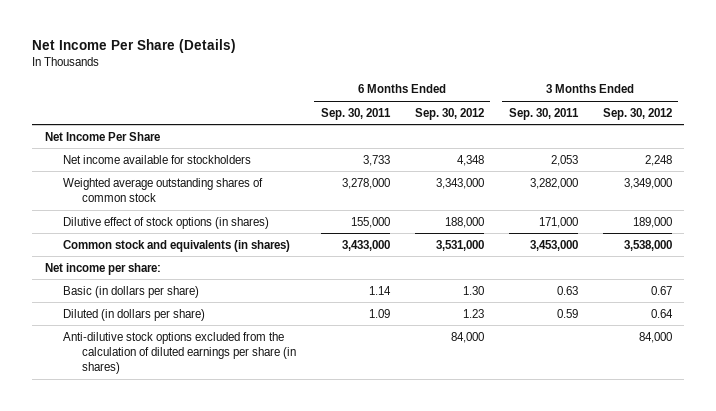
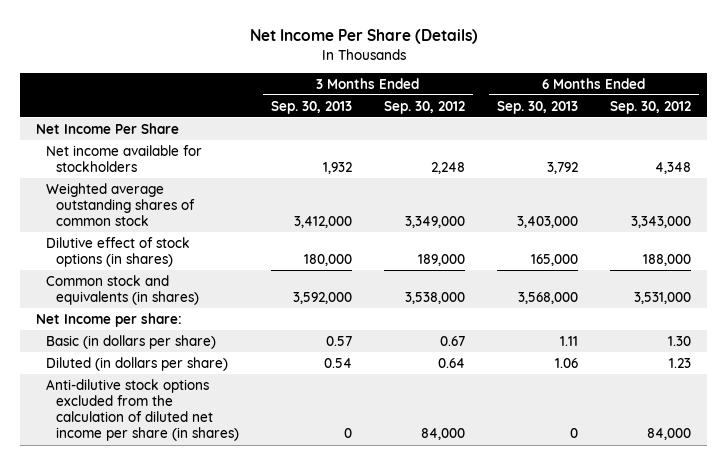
- | 6 Months Ended Sep. 30, 2011 | 6 Months Ended Sep. 30, 2012 | 3 Months Ended Sep. 30, 2011 | 3 Months Ended Sep. 30, 2012
+ | 3 Months Ended Sep. 30, 2013 | 3 Months Ended Sep. 30, 2012 | 6 Months Ended Sep. 30, 2013 | 6 Months Ended Sep. 30, 2012
- Net income per share:
+ Net Income per share:
- Anti-dilutive stock options excluded from the calculation of diluted earnings per share (in shares) | | 84,000 | | 84,000
+ Anti-dilutive stock options excluded from the calculation of diluted net income per share (in shares) | 0 | 84,000 | 0 | 84,000

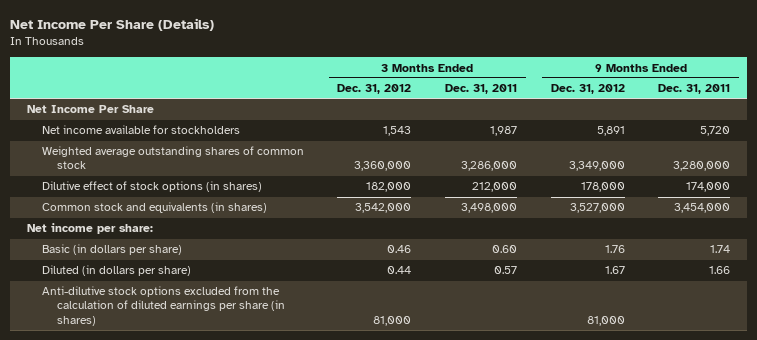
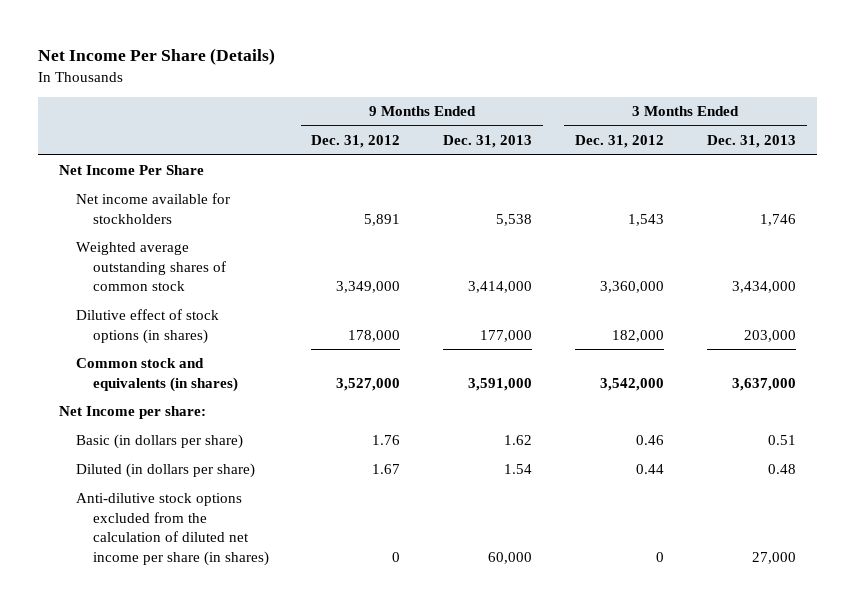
- | 3 Months Ended Dec. 31, 2012 | 3 Months Ended Dec. 31, 2011 | 9 Months Ended Dec. 31, 2012 | 9 Months Ended Dec. 31, 2011
+ | 9 Months Ended Dec. 31, 2012 | 9 Months Ended Dec. 31, 2013 | 3 Months Ended Dec. 31, 2012 | 3 Months Ended Dec. 31, 2013
- Net income per share:
+ Net Income per share:
- Anti-dilutive stock options excluded from the calculation of diluted earnings per share (in shares) | 81,000 | | 81,000 |
+ Anti-dilutive stock options excluded from the calculation of diluted net income per share (in shares) | 0 | 60,000 | 0 | 27,000

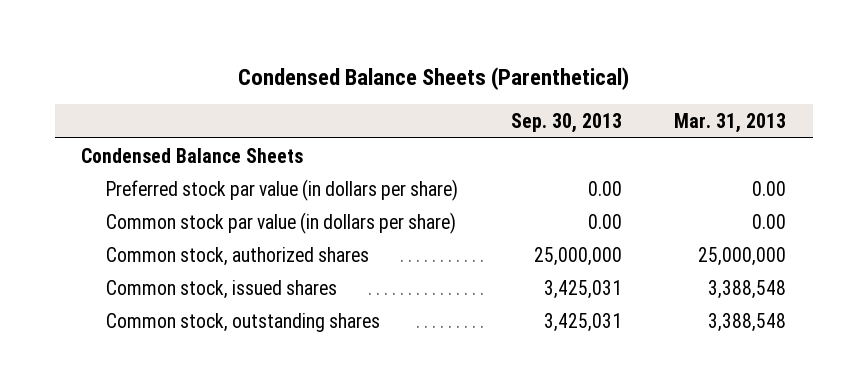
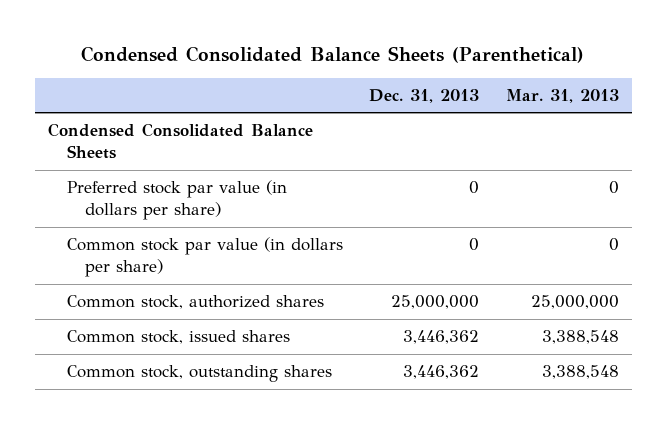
- Condensed Balance Sheets (Parenthetical)
+ Condensed Consolidated Balance Sheets (Parenthetical)
- | Sep. 30, 2013 | Mar. 31, 2013
+ | Dec. 31, 2013 | Mar. 31, 2013
- Condensed Balance Sheets
- Preferred stock par value (in dollars per share) | 0.00 | 0.00
- Common stock par value (in dollars per share) | 0.00 | 0.00
+ Condensed Consolidated Balance Sheets
+ Preferred stock par value (in dollars per share) | 0 | 0
+ Common stock par value (in dollars per share) | 0 | 0

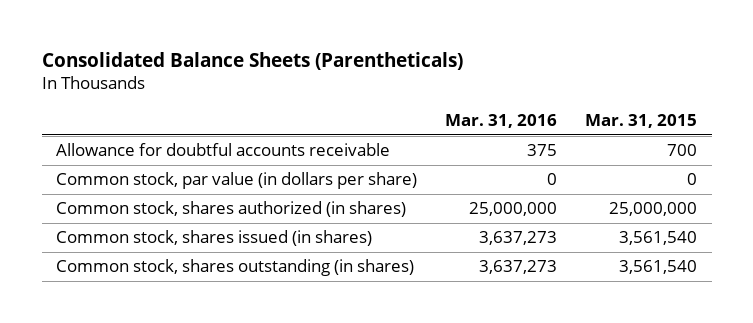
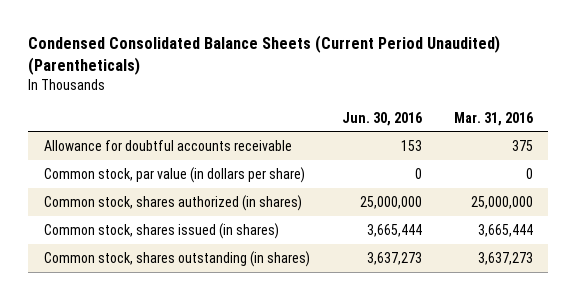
- Consolidated Balance Sheets (Parentheticals)
+ Condensed Consolidated Balance Sheets (Current Period Unaudited) (Parentheticals)
- | Mar. 31, 2016 | Mar. 31, 2015
+ | Jun. 30, 2016 | Mar. 31, 2016
- Common stock, shares issued (in shares) | 3,637,273 | 3,561,540
+ Common stock, shares issued (in shares) | 3,665,444 | 3,665,444

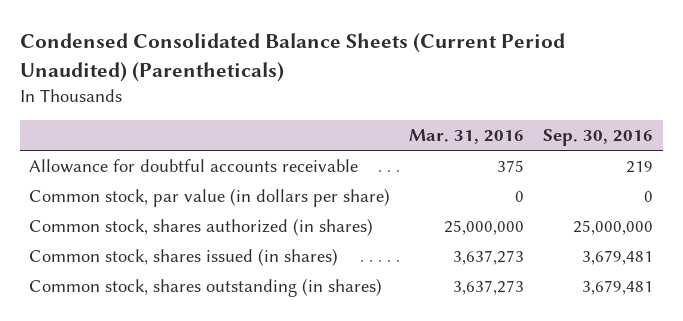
- | Jun. 30, 2016 | Mar. 31, 2016
+ | Mar. 31, 2016 | Sep. 30, 2016
- Common stock, shares issued (in shares) | 3,665,444 | 3,665,444
+ Common stock, shares issued (in shares) | 3,637,273 | 3,679,481

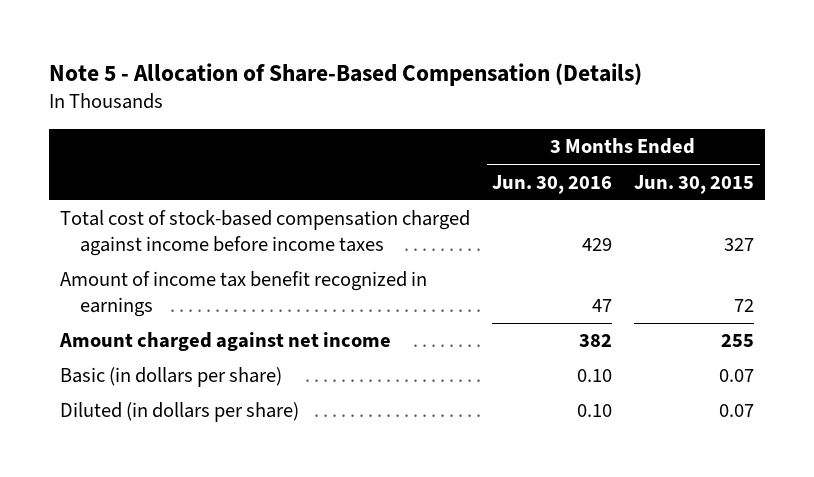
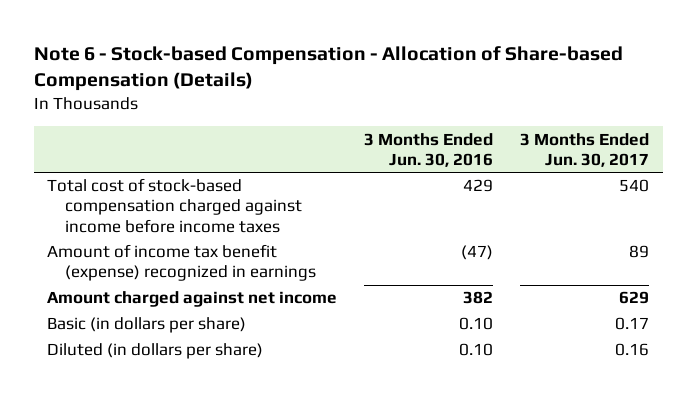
- Note 5 - Allocation of Share-Based Compensation (Details)
+ Note 6 - Stock-based Compensation - Allocation of Share-based Compensation (Details)
- | 3 Months Ended Jun. 30, 2016 | 3 Months Ended Jun. 30, 2015
+ | 3 Months Ended Jun. 30, 2016 | 3 Months Ended Jun. 30, 2017
- Amount of income tax benefit recognized in earnings | 47 | 72
+ Amount of income tax benefit (expense) recognized in earnings | (47) | 89

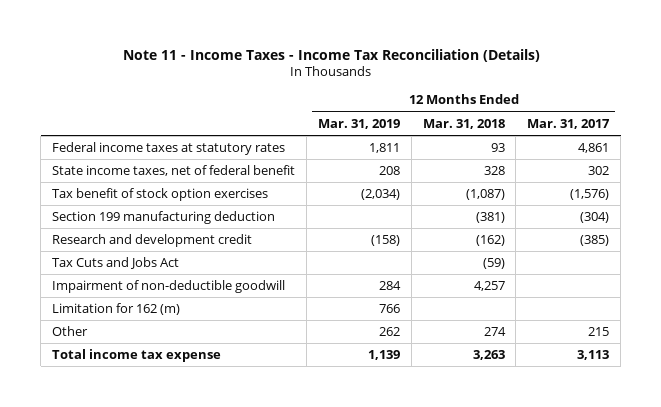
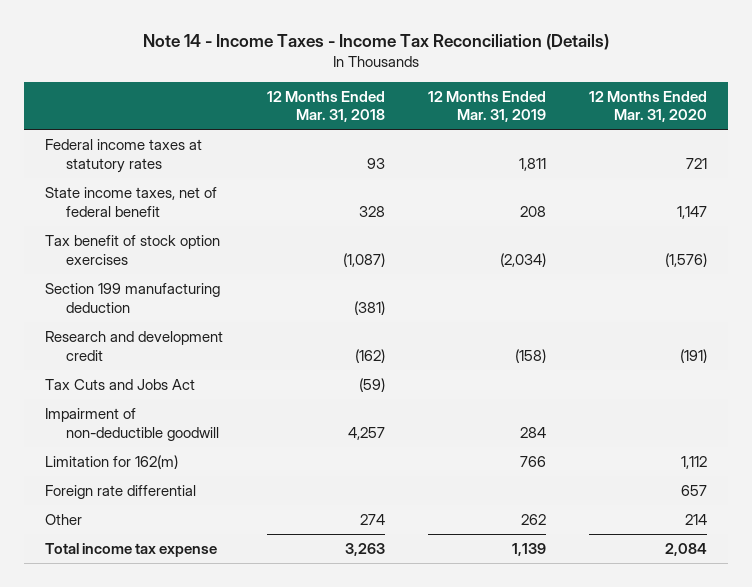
- Note 11 - Income Taxes - Income Tax Reconciliation (Details)
+ Note 14 - Income Taxes - Income Tax Reconciliation (Details)
- | 12 Months Ended Mar. 31, 2019 | 12 Months Ended Mar. 31, 2018 | 12 Months Ended Mar. 31, 2017
+ | 12 Months Ended Mar. 31, 2018 | 12 Months Ended Mar. 31, 2019 | 12 Months Ended Mar. 31, 2020
- Limitation for 162 (m) | 766 | |
+ Limitation for 162(m) | | 766 | 1,112
+ Foreign rate differential | | | 657

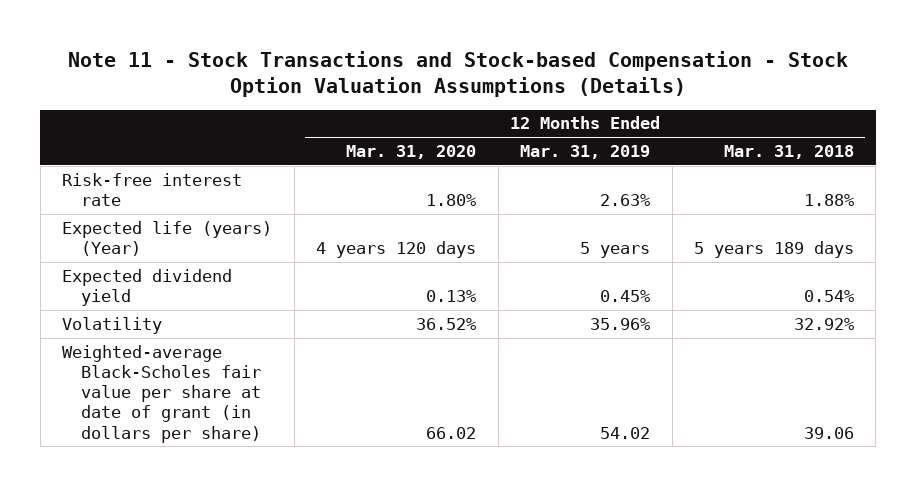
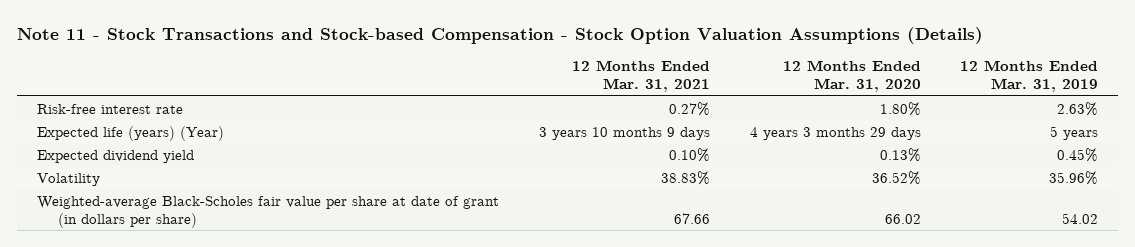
- | 12 Months Ended Mar. 31, 2020 | 12 Months Ended Mar. 31, 2019 | 12 Months Ended Mar. 31, 2018
+ | 12 Months Ended Mar. 31, 2021 | 12 Months Ended Mar. 31, 2020 | 12 Months Ended Mar. 31, 2019
- Expected life (years) (Year) | 4 years 120 days | 5 years | 5 years 189 days
+ Expected life (years) (Year) | 3 years 10 months 9 days | 4 years 3 months 29 days | 5 years

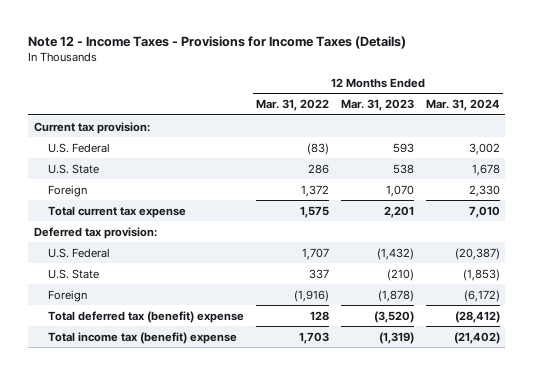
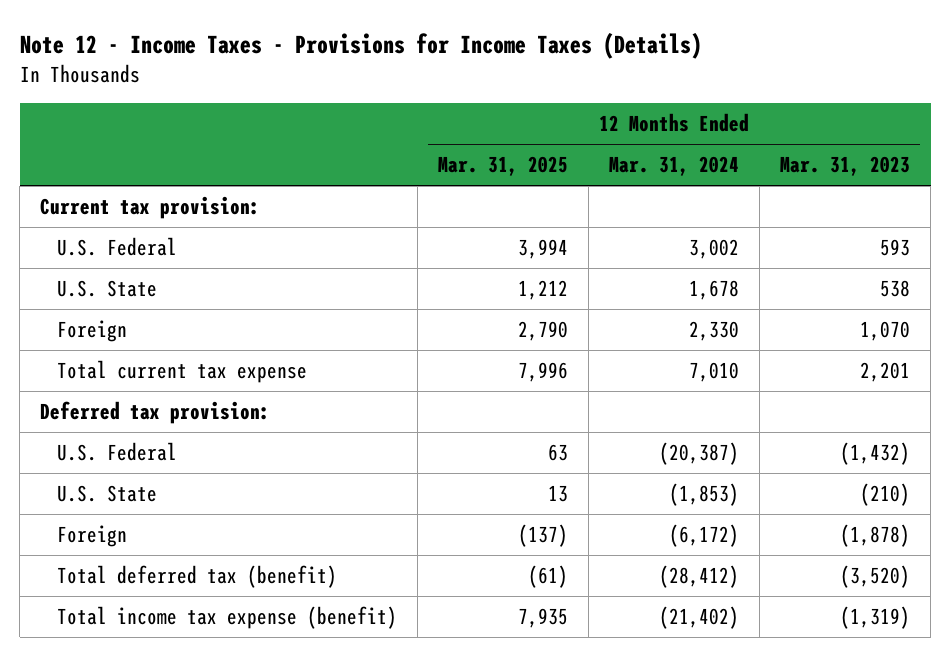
- | 12 Months Ended Mar. 31, 2022 | 12 Months Ended Mar. 31, 2023 | 12 Months Ended Mar. 31, 2024
+ | 12 Months Ended Mar. 31, 2025 | 12 Months Ended Mar. 31, 2024 | 12 Months Ended Mar. 31, 2023
- Total deferred tax (benefit) expense | 128 | (3,520) | (28,412)
- Total income tax (benefit) expense | 1,703 | (1,319) | (21,402)
+ Total deferred tax (benefit) | (61) | (28,412) | (3,520)
+ Total income tax expense (benefit) | 7,935 | (21,402) | (1,319)

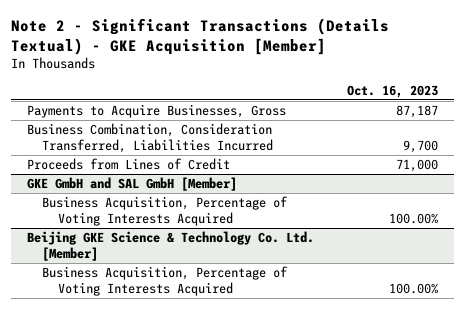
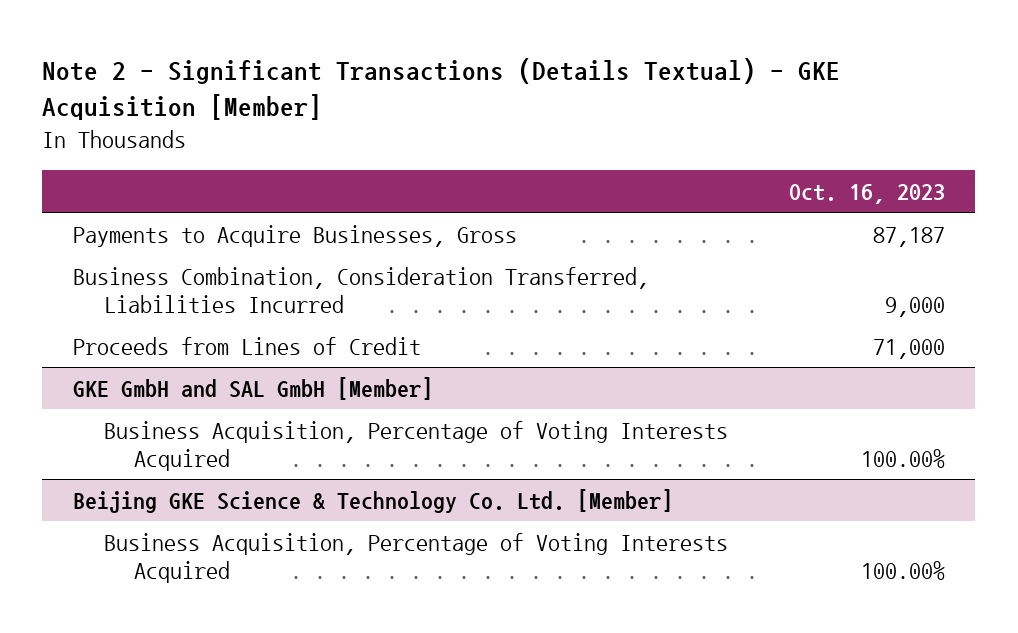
- Business Combination, Consideration Transferred, Liabilities Incurred | 9,700
+ Business Combination, Consideration Transferred, Liabilities Incurred | 9,000

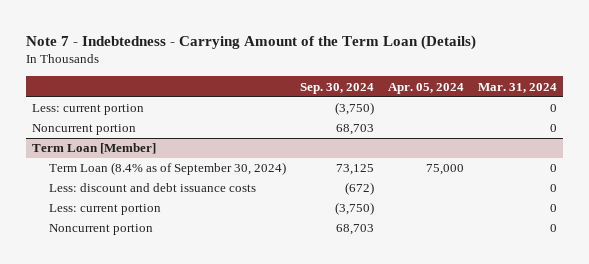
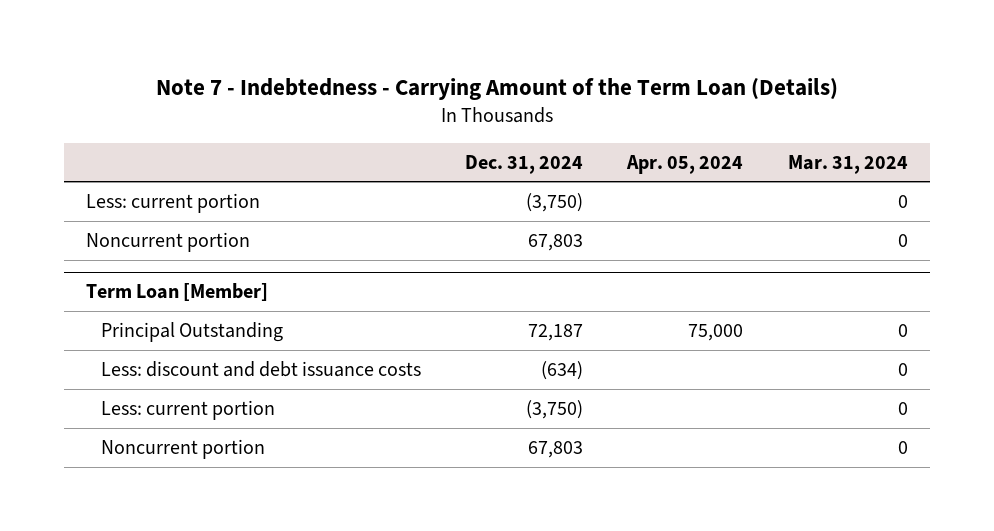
- | Sep. 30, 2024 | Apr. 05, 2024 | Mar. 31, 2024
+ | Dec. 31, 2024 | Apr. 05, 2024 | Mar. 31, 2024
@ Term Loan [Member]
- Term Loan (8.4% as of September 30, 2024) | 73,125 | 75,000 | 0
+ Principal Outstanding | 72,187 | 75,000 | 0

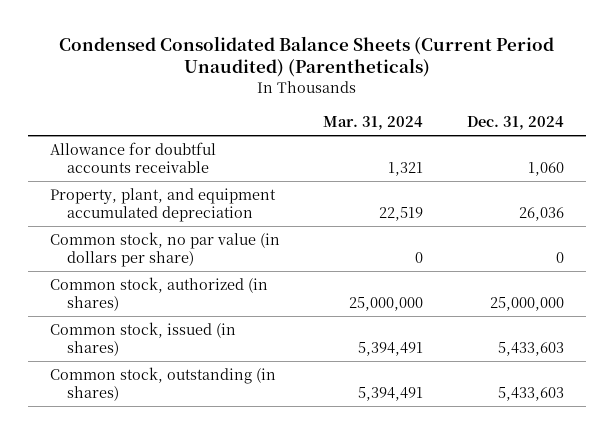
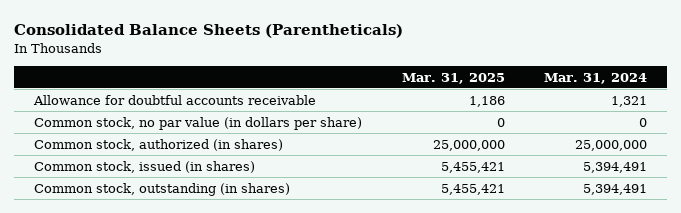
- Condensed Consolidated Balance Sheets (Current Period Unaudited) (Parentheticals)
+ Consolidated Balance Sheets (Parentheticals)
- | Mar. 31, 2024 | Dec. 31, 2024
+ | Mar. 31, 2025 | Mar. 31, 2024
- Property, plant, and equipment accumulated depreciation | 22,519 | 26,036

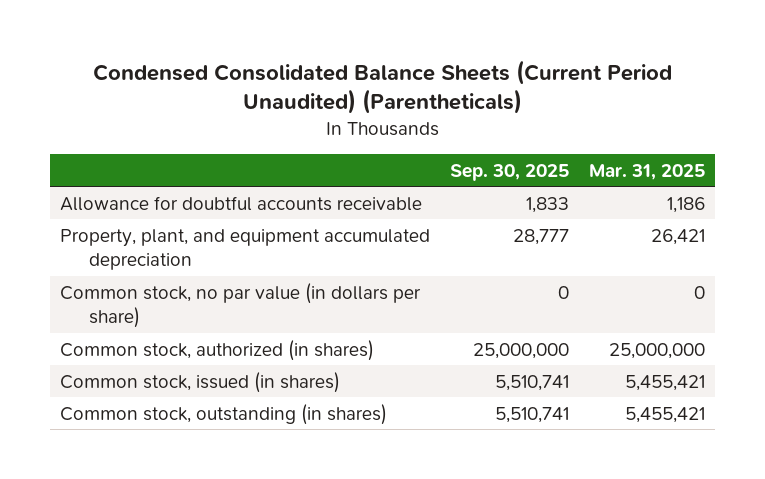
- Consolidated Balance Sheets (Parentheticals)
+ Condensed Consolidated Balance Sheets (Current Period Unaudited) (Parentheticals)
- | Mar. 31, 2025 | Mar. 31, 2024
+ | Sep. 30, 2025 | Mar. 31, 2025
+ Property, plant, and equipment accumulated depreciation | 28,777 | 26,421

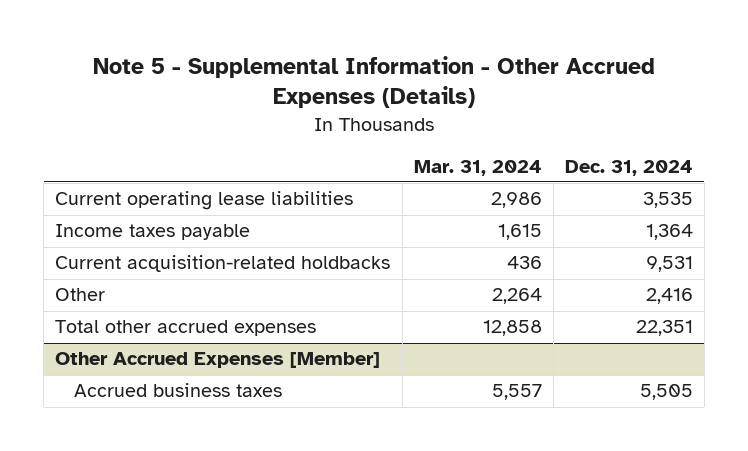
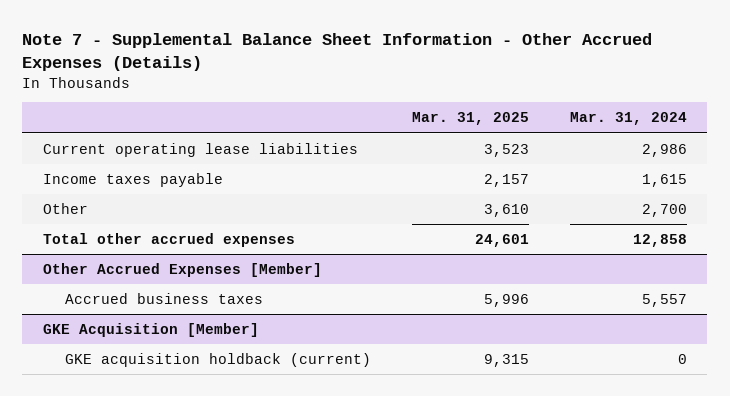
- Note 5 - Supplemental Information - Other Accrued Expenses (Details)
+ Note 7 - Supplemental Balance Sheet Information - Other Accrued Expenses (Details)
- | Mar. 31, 2024 | Dec. 31, 2024
+ | Mar. 31, 2025 | Mar. 31, 2024
- Current acquisition-related holdbacks | 436 | 9,531
- Other | 2,264 | 2,416
+ Other | 3,610 | 2,700
+ GKE Acquisition [Member]
+ GKE acquisition holdback (current) | 9,315 | 0

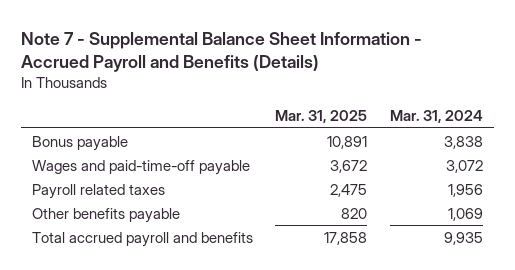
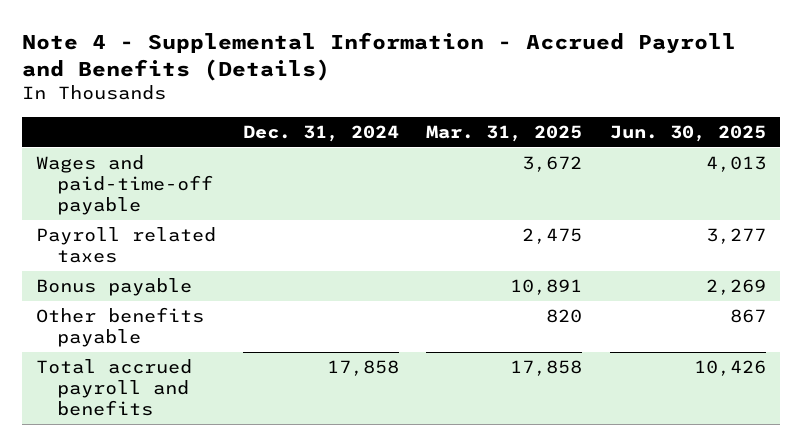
- Note 7 - Supplemental Balance Sheet Information - Accrued Payroll and Benefits (Details)
+ Note 4 - Supplemental Information - Accrued Payroll and Benefits (Details)
- | Mar. 31, 2025 | Mar. 31, 2024
+ | Dec. 31, 2024 | Mar. 31, 2025 | Jun. 30, 2025
moved down: Bonus payable | | 10,891 | 2,269

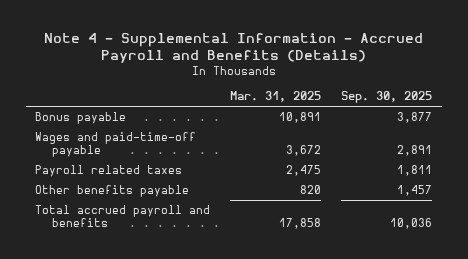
- | Dec. 31, 2024 | Mar. 31, 2025 | Jun. 30, 2025
+ | Mar. 31, 2025 | Sep. 30, 2025
moved up: Bonus payable | 10,891 | 3,877

